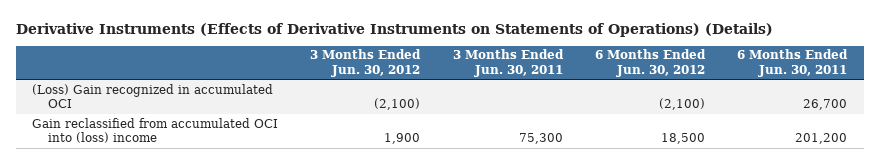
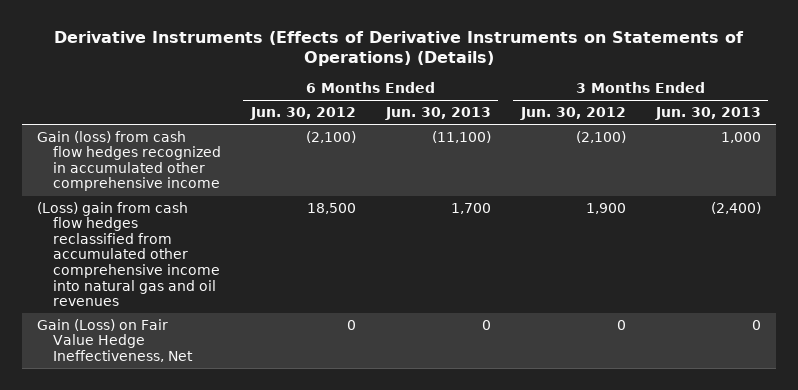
- | 3 Months Ended Jun. 30, 2012 | 3 Months Ended Jun. 30, 2011 | 6 Months Ended Jun. 30, 2012 | 6 Months Ended Jun. 30, 2011
+ | 6 Months Ended Jun. 30, 2012 | 6 Months Ended Jun. 30, 2013 | 3 Months Ended Jun. 30, 2012 | 3 Months Ended Jun. 30, 2013
- (Loss) Gain recognized in accumulated OCI | (2,100) | | (2,100) | 26,700
- Gain reclassified from accumulated OCI into (loss) income | 1,900 | 75,300 | 18,500 | 201,200
+ Gain (loss) from cash flow hedges recognized in accumulated other comprehensive income | (2,100) | (11,100) | (2,100) | 1,000
+ (Loss) gain from cash flow hedges reclassified from accumulated other comprehensive income into natural gas and oil revenues | 18,500 | 1,700 | 1,900 | (2,400)
+ Gain (Loss) on Fair Value Hedge Ineffectiveness, Net | 0 | 0 | 0 | 0

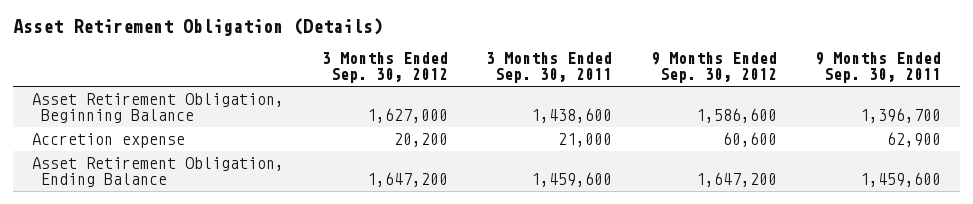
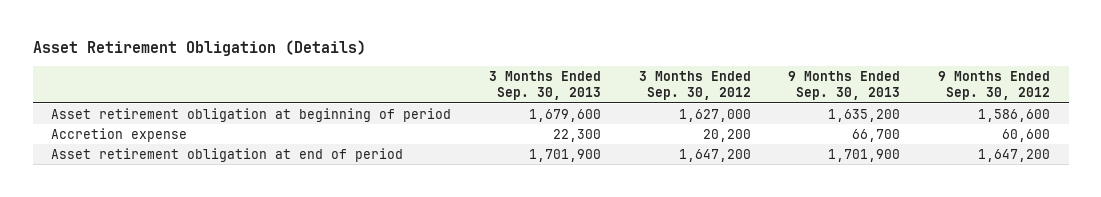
- | 3 Months Ended Sep. 30, 2012 | 3 Months Ended Sep. 30, 2011 | 9 Months Ended Sep. 30, 2012 | 9 Months Ended Sep. 30, 2011
+ | 3 Months Ended Sep. 30, 2013 | 3 Months Ended Sep. 30, 2012 | 9 Months Ended Sep. 30, 2013 | 9 Months Ended Sep. 30, 2012
- Asset Retirement Obligation, Beginning Balance | 1,627,000 | 1,438,600 | 1,586,600 | 1,396,700
+ Asset retirement obligation at beginning of period | 1,679,600 | 1,627,000 | 1,635,200 | 1,586,600
- Asset Retirement Obligation, Ending Balance | 1,647,200 | 1,459,600 | 1,647,200 | 1,459,600
+ Asset retirement obligation at end of period | 1,701,900 | 1,647,200 | 1,701,900 | 1,647,200

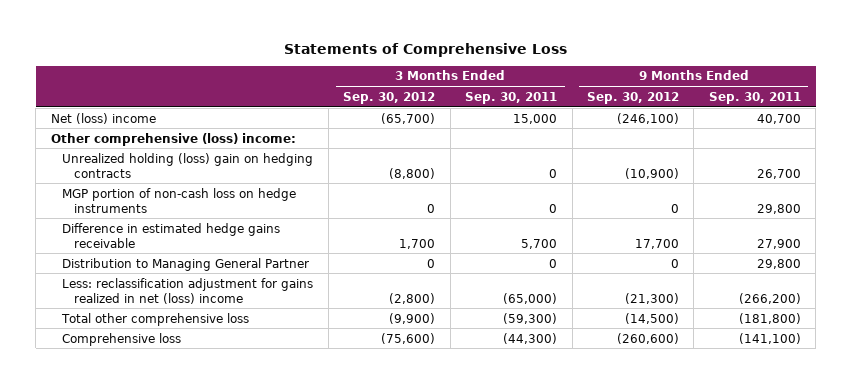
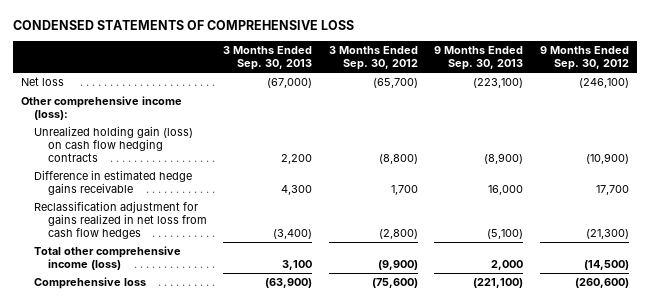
- Statements of Comprehensive Loss
+ CONDENSED STATEMENTS OF COMPREHENSIVE LOSS
- | 3 Months Ended Sep. 30, 2012 | 3 Months Ended Sep. 30, 2011 | 9 Months Ended Sep. 30, 2012 | 9 Months Ended Sep. 30, 2011
+ | 3 Months Ended Sep. 30, 2013 | 3 Months Ended Sep. 30, 2012 | 9 Months Ended Sep. 30, 2013 | 9 Months Ended Sep. 30, 2012
- Net (loss) income | (65,700) | 15,000 | (246,100) | 40,700
- Other comprehensive (loss) income:
- Unrealized holding (loss) gain on hedging contracts | (8,800) | 0 | (10,900) | 26,700
- MGP portion of non-cash loss on hedge instruments | 0 | 0 | 0 | 29,800
+ Net loss | (67,000) | (65,700) | (223,100) | (246,100)
+ Other comprehensive income (loss):
+ Unrealized holding gain (loss) on cash flow hedging contracts | 2,200 | (8,800) | (8,900) | (10,900)
- Distribution to Managing General Partner | 0 | 0 | 0 | 29,800
- Less: reclassification adjustment for gains realized in net (loss) income | (2,800) | (65,000) | (21,300) | (266,200)
- Total other comprehensive loss | (9,900) | (59,300) | (14,500) | (181,800)
+ Reclassification adjustment for gains realized in net loss from cash flow hedges | (3,400) | (2,800) | (5,100) | (21,300)
+ Total other comprehensive income (loss) | 3,100 | (9,900) | 2,000 | (14,500)

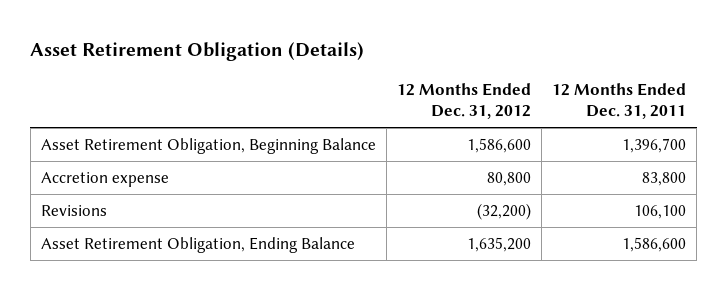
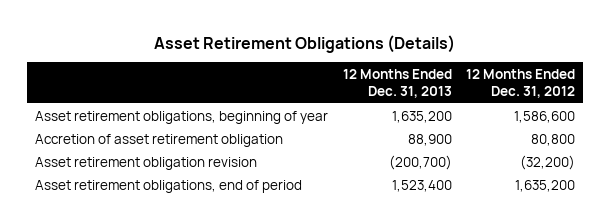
- Asset Retirement Obligation (Details)
+ Asset Retirement Obligations (Details)
- | 12 Months Ended Dec. 31, 2012 | 12 Months Ended Dec. 31, 2011
+ | 12 Months Ended Dec. 31, 2013 | 12 Months Ended Dec. 31, 2012
- Asset Retirement Obligation, Beginning Balance | 1,586,600 | 1,396,700
- Accretion expense | 80,800 | 83,800
- Revisions | (32,200) | 106,100
- Asset Retirement Obligation, Ending Balance | 1,635,200 | 1,586,600
+ Asset retirement obligations, beginning of year | 1,635,200 | 1,586,600
+ Accretion of asset retirement obligation | 88,900 | 80,800
+ Asset retirement obligation revision | (200,700) | (32,200)
+ Asset retirement obligations, end of period | 1,523,400 | 1,635,200

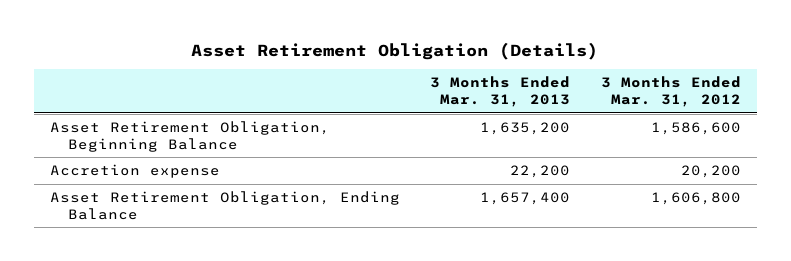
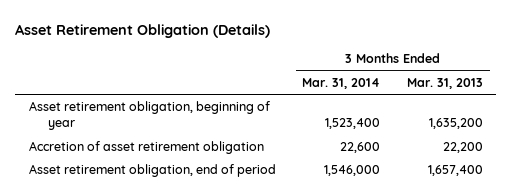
- | 3 Months Ended Mar. 31, 2013 | 3 Months Ended Mar. 31, 2012
+ | 3 Months Ended Mar. 31, 2014 | 3 Months Ended Mar. 31, 2013
- Asset Retirement Obligation, Beginning Balance | 1,635,200 | 1,586,600
- Accretion expense | 22,200 | 20,200
- Asset Retirement Obligation, Ending Balance | 1,657,400 | 1,606,800
+ Asset retirement obligation, beginning of year | 1,523,400 | 1,635,200
+ Accretion of asset retirement obligation | 22,600 | 22,200
+ Asset retirement obligation, end of period | 1,546,000 | 1,657,400

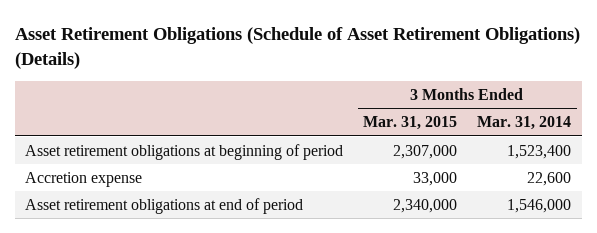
- Asset Retirement Obligation (Details)
+ Asset Retirement Obligations (Schedule of Asset Retirement Obligations) (Details)
- | 3 Months Ended Mar. 31, 2014 | 3 Months Ended Mar. 31, 2013
+ | 3 Months Ended Mar. 31, 2015 | 3 Months Ended Mar. 31, 2014
- Asset retirement obligation, beginning of year | 1,523,400 | 1,635,200
- Accretion of asset retirement obligation | 22,600 | 22,200
- Asset retirement obligation, end of period | 1,546,000 | 1,657,400
+ Asset retirement obligations at beginning of period | 2,307,000 | 1,523,400
+ Accretion expense | 33,000 | 22,600
+ Asset retirement obligations at end of period | 2,340,000 | 1,546,000

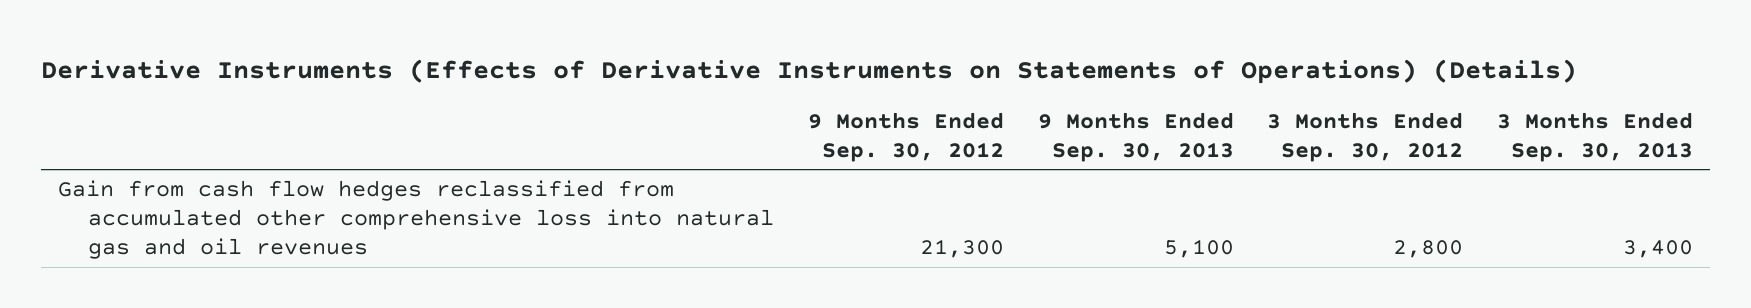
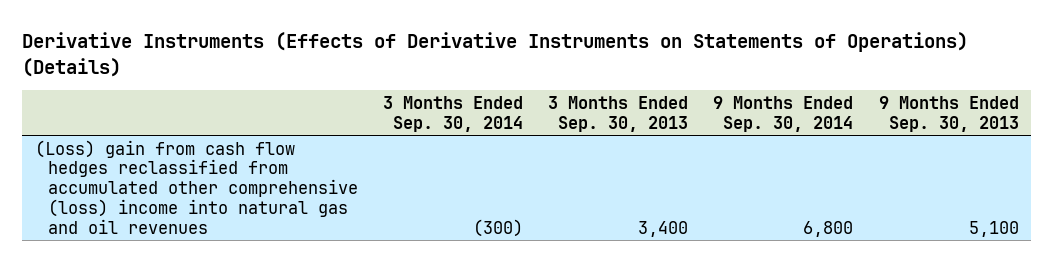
- | 9 Months Ended Sep. 30, 2012 | 9 Months Ended Sep. 30, 2013 | 3 Months Ended Sep. 30, 2012 | 3 Months Ended Sep. 30, 2013
+ | 3 Months Ended Sep. 30, 2014 | 3 Months Ended Sep. 30, 2013 | 9 Months Ended Sep. 30, 2014 | 9 Months Ended Sep. 30, 2013
- Gain from cash flow hedges reclassified from accumulated other comprehensive loss into natural gas and oil revenues | 21,300 | 5,100 | 2,800 | 3,400
+ (Loss) gain from cash flow hedges reclassified from accumulated other comprehensive (loss) income into natural gas and oil revenues | (300) | 3,400 | 6,800 | 5,100

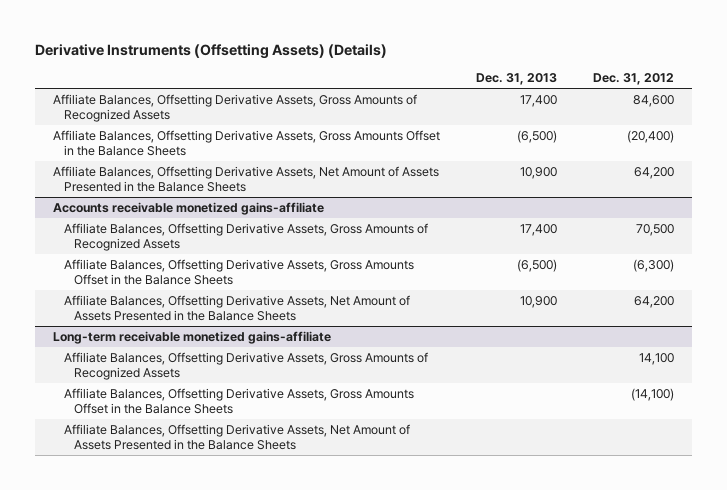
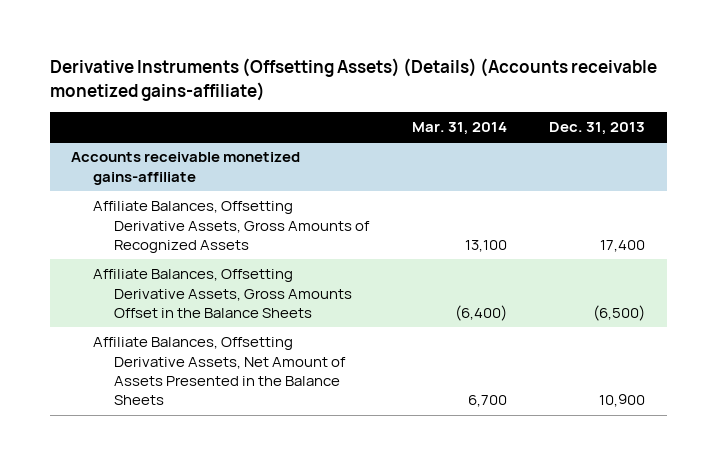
- Derivative Instruments (Offsetting Assets) (Details)
+ Derivative Instruments (Offsetting Assets) (Details) (Accounts receivable monetized gains-affiliate)
- | Dec. 31, 2013 | Dec. 31, 2012
+ | Mar. 31, 2014 | Dec. 31, 2013
- Affiliate Balances, Offsetting Derivative Assets, Gross Amounts of Recognized Assets | 17,400 | 84,600
- Affiliate Balances, Offsetting Derivative Assets, Gross Amounts Offset in the Balance Sheets | (6,500) | (20,400)
- Affiliate Balances, Offsetting Derivative Assets, Net Amount of Assets Presented in the Balance Sheets | 10,900 | 64,200
- Long-term receivable monetized gains-affiliate
- Affiliate Balances, Offsetting Derivative Assets, Gross Amounts of Recognized Assets | | 14,100
- Affiliate Balances, Offsetting Derivative Assets, Gross Amounts Offset in the Balance Sheets | | (14,100)
- Affiliate Balances, Offsetting Derivative Assets, Net Amount of Assets Presented in the Balance Sheets

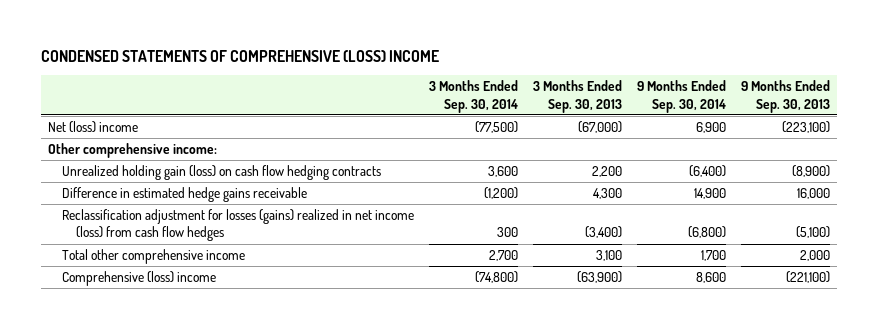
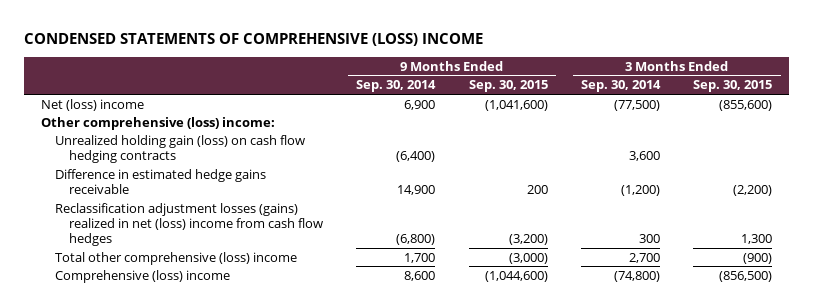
- | 3 Months Ended Sep. 30, 2014 | 3 Months Ended Sep. 30, 2013 | 9 Months Ended Sep. 30, 2014 | 9 Months Ended Sep. 30, 2013
+ | 9 Months Ended Sep. 30, 2014 | 9 Months Ended Sep. 30, 2015 | 3 Months Ended Sep. 30, 2014 | 3 Months Ended Sep. 30, 2015
- Other comprehensive income:
+ Other comprehensive (loss) income:
- Reclassification adjustment for losses (gains) realized in net income (loss) from cash flow hedges | 300 | (3,400) | (6,800) | (5,100)
- Total other comprehensive income | 2,700 | 3,100 | 1,700 | 2,000
+ Reclassification adjustment losses (gains) realized in net (loss) income from cash flow hedges | (6,800) | (3,200) | 300 | 1,300
+ Total other comprehensive (loss) income | 1,700 | (3,000) | 2,700 | (900)

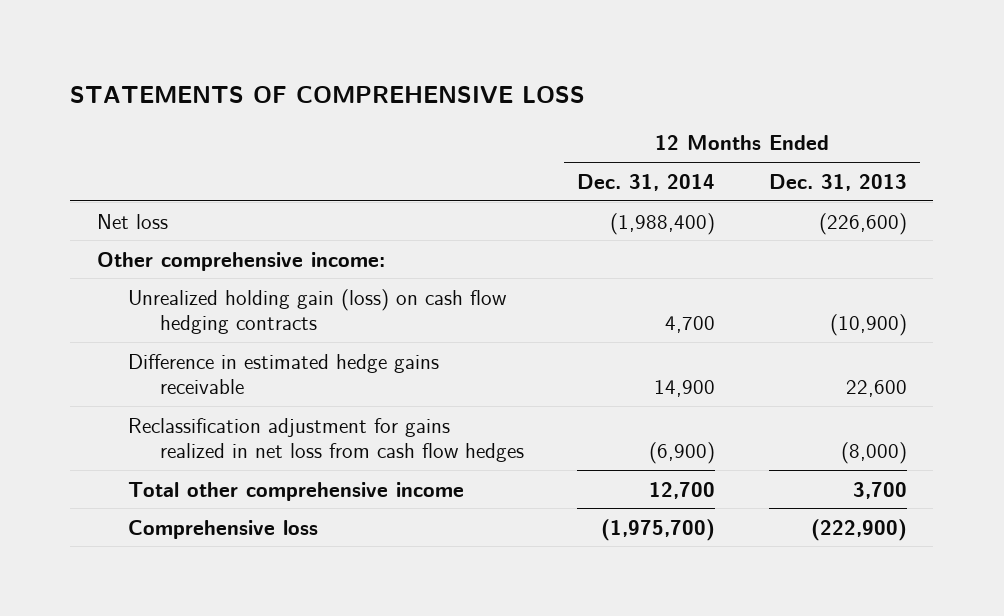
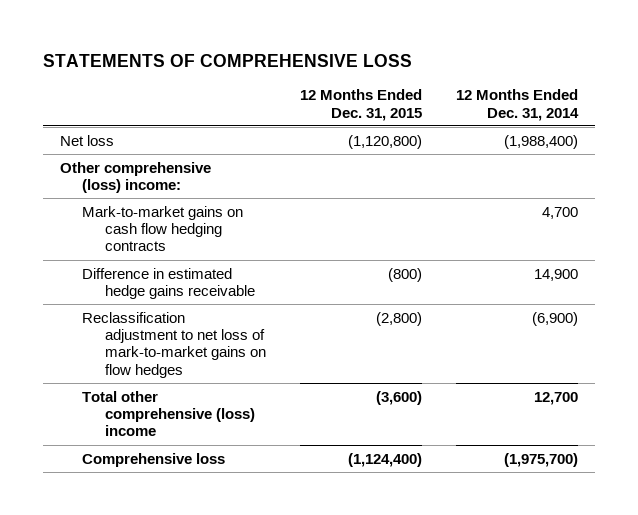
- | 12 Months Ended Dec. 31, 2014 | 12 Months Ended Dec. 31, 2013
+ | 12 Months Ended Dec. 31, 2015 | 12 Months Ended Dec. 31, 2014
- Other comprehensive income:
- Unrealized holding gain (loss) on cash flow hedging contracts | 4,700 | (10,900)
+ Other comprehensive (loss) income:
+ Mark-to-market gains on cash flow hedging contracts | | 4,700
- Reclassification adjustment for gains realized in net loss from cash flow hedges | (6,900) | (8,000)
- Total other comprehensive income | 12,700 | 3,700
+ Reclassification adjustment to net loss of mark-to-market gains on flow hedges | (2,800) | (6,900)
+ Total other comprehensive (loss) income | (3,600) | 12,700

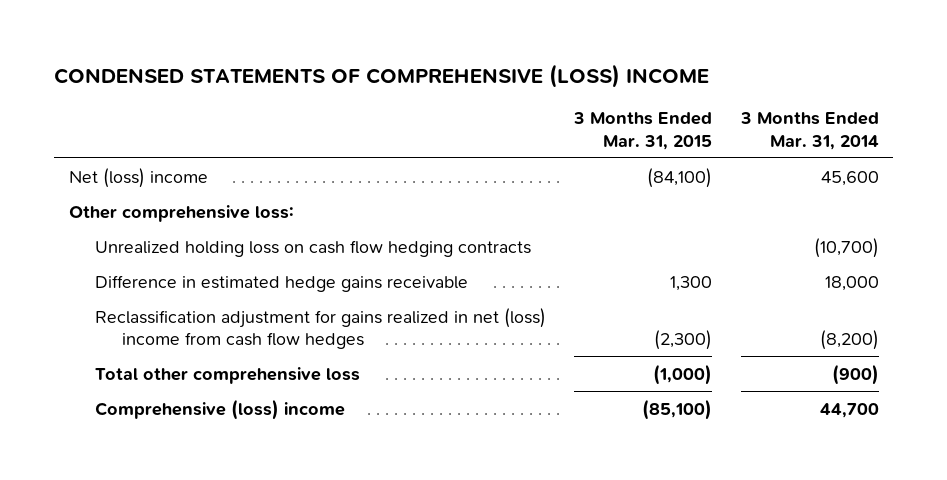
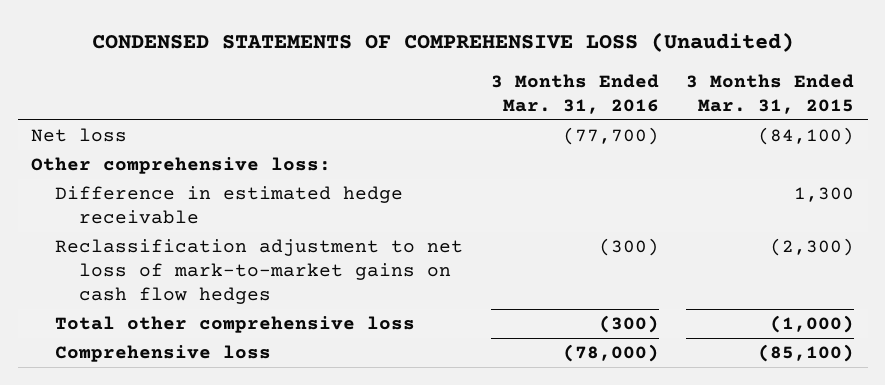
- CONDENSED STATEMENTS OF COMPREHENSIVE (LOSS) INCOME
+ CONDENSED STATEMENTS OF COMPREHENSIVE LOSS (Unaudited)
- | 3 Months Ended Mar. 31, 2015 | 3 Months Ended Mar. 31, 2014
+ | 3 Months Ended Mar. 31, 2016 | 3 Months Ended Mar. 31, 2015
- Net (loss) income | (84,100) | 45,600
+ Net loss | (77,700) | (84,100)
- Unrealized holding loss on cash flow hedging contracts | | (10,700)
- Difference in estimated hedge gains receivable | 1,300 | 18,000
- Reclassification adjustment for gains realized in net (loss) income from cash flow hedges | (2,300) | (8,200)
+ Difference in estimated hedge receivable | | 1,300
+ Reclassification adjustment to net loss of mark-to-market gains on cash flow hedges | (300) | (2,300)
- Comprehensive (loss) income | (85,100) | 44,700
+ Comprehensive loss | (78,000) | (85,100)

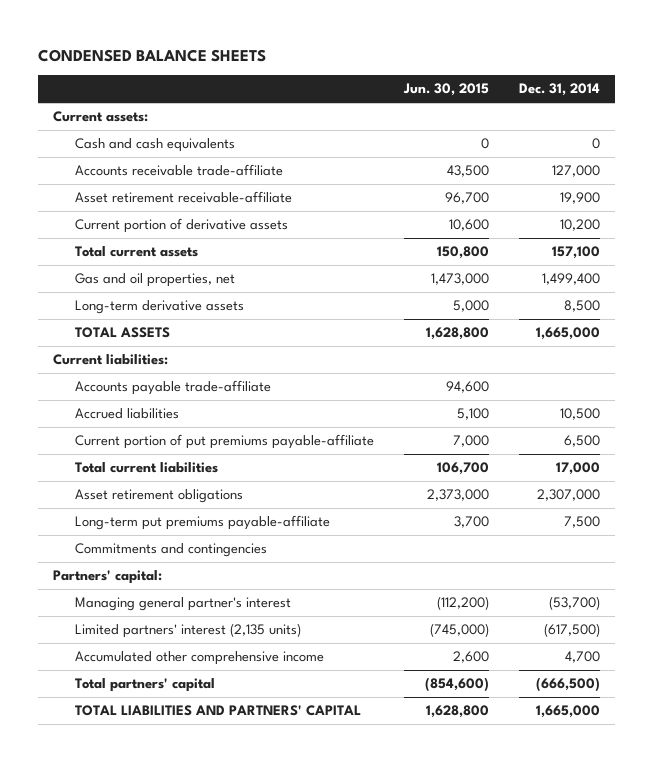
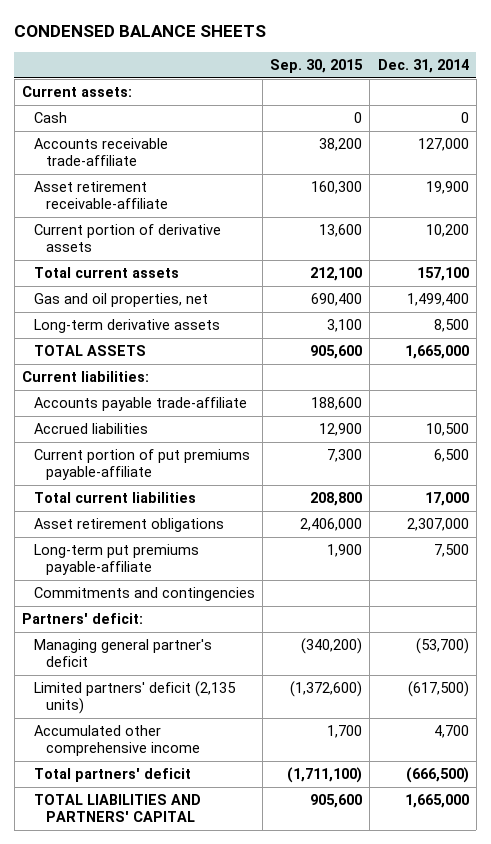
- | Jun. 30, 2015 | Dec. 31, 2014
+ | Sep. 30, 2015 | Dec. 31, 2014
- Cash and cash equivalents | 0 | 0
+ Cash | 0 | 0
- Partners' capital:
- Managing general partner's interest | (112,200) | (53,700)
- Limited partners' interest (2,135 units) | (745,000) | (617,500)
+ Partners' deficit:
+ Managing general partner's deficit | (340,200) | (53,700)
+ Limited partners' deficit (2,135 units) | (1,372,600) | (617,500)
- Total partners' capital | (854,600) | (666,500)
+ Total partners' deficit | (1,711,100) | (666,500)

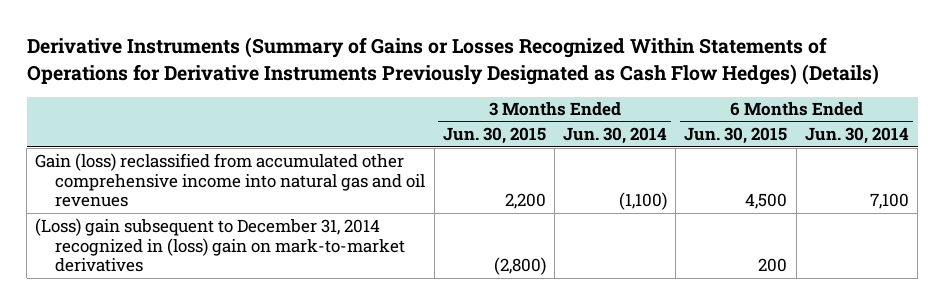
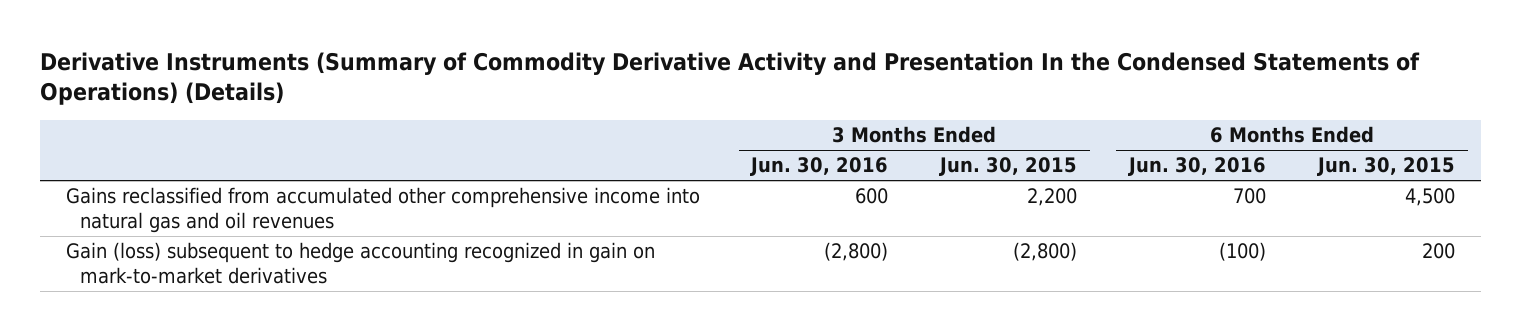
- Derivative Instruments (Summary of Gains or Losses Recognized Within Statements of Operations for Derivative Instruments Previously Designated as Cash Flow Hedges) (Details)
+ Derivative Instruments (Summary of Commodity Derivative Activity and Presentation In the Condensed Statements of Operations) (Details)
- | 3 Months Ended Jun. 30, 2015 | 3 Months Ended Jun. 30, 2014 | 6 Months Ended Jun. 30, 2015 | 6 Months Ended Jun. 30, 2014
+ | 3 Months Ended Jun. 30, 2016 | 3 Months Ended Jun. 30, 2015 | 6 Months Ended Jun. 30, 2016 | 6 Months Ended Jun. 30, 2015
- Gain (loss) reclassified from accumulated other comprehensive income into natural gas and oil revenues | 2,200 | (1,100) | 4,500 | 7,100
- (Loss) gain subsequent to December 31, 2014 recognized in (loss) gain on mark-to-market derivatives | (2,800) | | 200 |
+ Gains reclassified from accumulated other comprehensive income into natural gas and oil revenues | 600 | 2,200 | 700 | 4,500
+ Gain (loss) subsequent to hedge accounting recognized in gain on mark-to-market derivatives | (2,800) | (2,800) | (100) | 200

